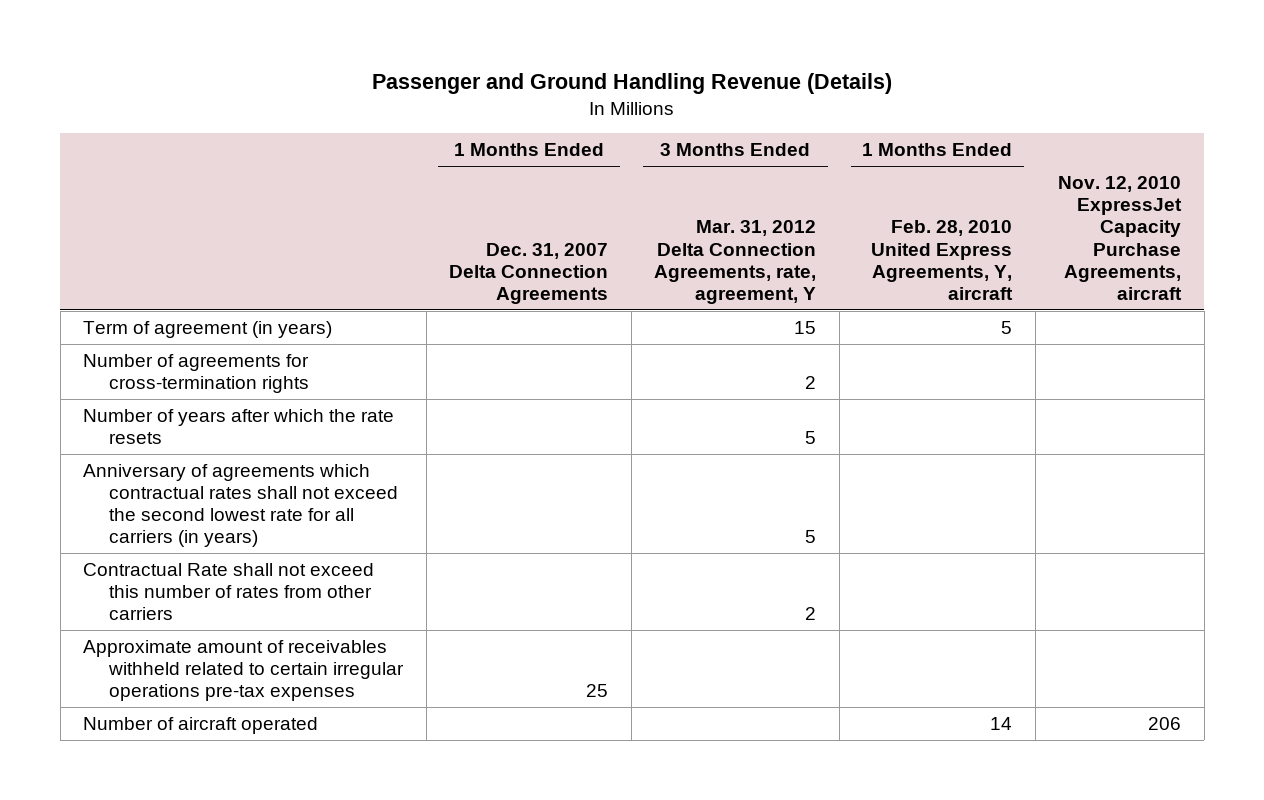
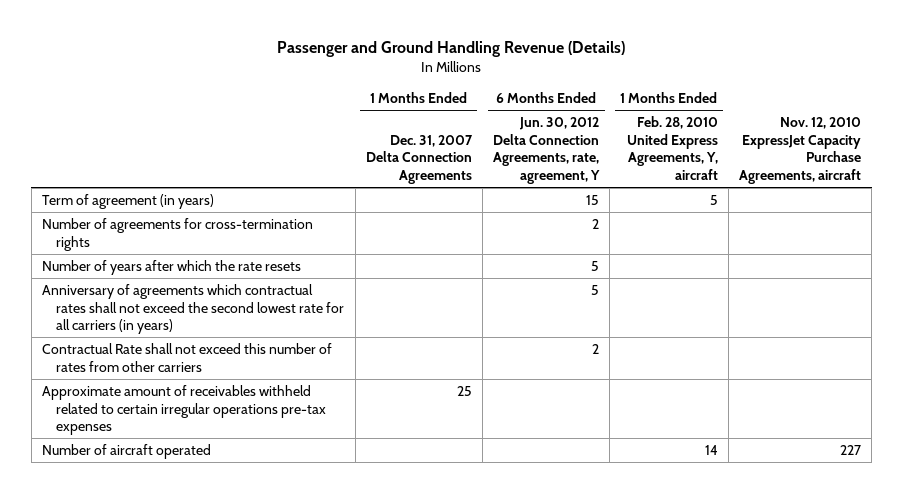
- | 1 Months Ended Dec. 31, 2007 Delta Connection Agreements | 3 Months Ended Mar. 31, 2012 Delta Connection Agreements, rate, agreement, Y | 1 Months Ended Feb. 28, 2010 United Express Agreements, Y, aircraft | Nov. 12, 2010 ExpressJet Capacity Purchase Agreements, aircraft
+ | 1 Months Ended Dec. 31, 2007 Delta Connection Agreements | 6 Months Ended Jun. 30, 2012 Delta Connection Agreements, rate, agreement, Y | 1 Months Ended Feb. 28, 2010 United Express Agreements, Y, aircraft | Nov. 12, 2010 ExpressJet Capacity Purchase Agreements, aircraft
- Number of aircraft operated | | | 14 | 206
+ Number of aircraft operated | | | 14 | 227

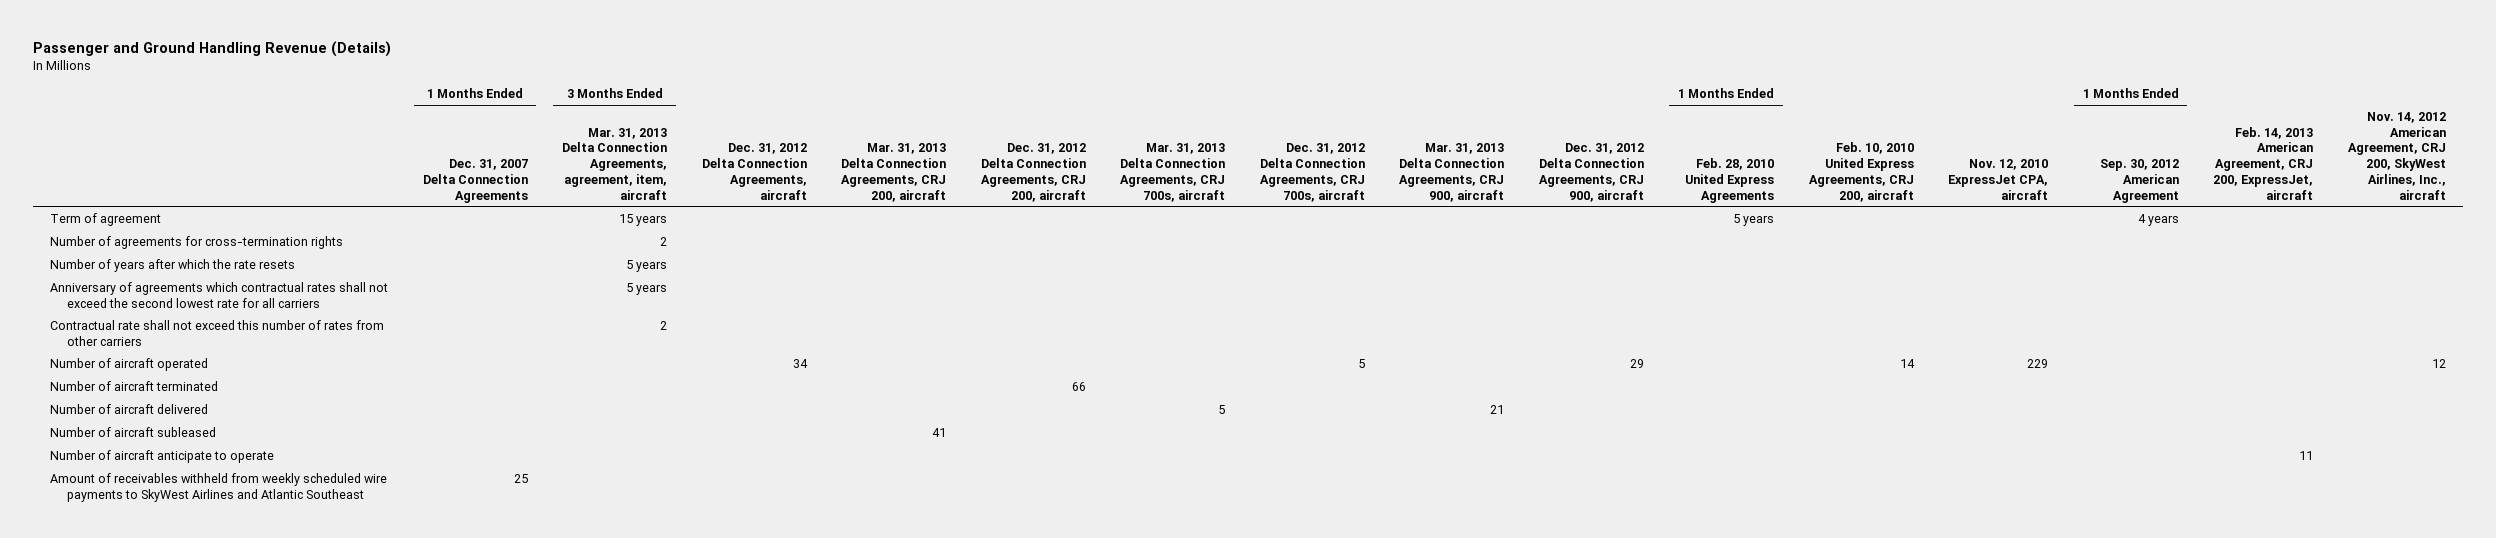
- | 1 Months Ended Dec. 31, 2007 Delta Connection Agreements | 6 Months Ended Jun. 30, 2012 Delta Connection Agreements, rate, agreement, Y | 1 Months Ended Feb. 28, 2010 United Express Agreements, Y, aircraft | Nov. 12, 2010 ExpressJet Capacity Purchase Agreements, aircraft
+ | 1 Months Ended Dec. 31, 2007 Delta Connection Agreements | 3 Months Ended Mar. 31, 2013 Delta Connection Agreements, agreement, item, aircraft | Dec. 31, 2012 Delta Connection Agreements, aircraft | Mar. 31, 2013 Delta Connection Agreements, CRJ 200, aircraft | Dec. 31, 2012 Delta Connection Agreements, CRJ 200, aircraft | Mar. 31, 2013 Delta Connection Agreements, CRJ 700s, aircraft | Dec. 31, 2012 Delta Connection Agreements, CRJ 700s, aircraft | Mar. 31, 2013 Delta Connection Agreements, CRJ 900, aircraft | Dec. 31, 2012 Delta Connection Agreements, CRJ 900, aircraft | 1 Months Ended Feb. 28, 2010 United Express Agreements | Feb. 10, 2010 United Express Agreements, CRJ 200, aircraft | Nov. 12, 2010 ExpressJet CPA, aircraft | 1 Months Ended Sep. 30, 2012 American Agreement | Feb. 14, 2013 American Agreement, CRJ 200, ExpressJet, aircraft | Nov. 14, 2012 American Agreement, CRJ 200, SkyWest Airlines, Inc., aircraft
- Term of agreement (in years) | | 15 | 5 |
+ Term of agreement | | 15 years | | | | | | | | 5 years | | | 4 years | |
- Anniversary of agreements which contractual rates shall not exceed the second lowest rate for all carriers (in years) | | 5 | |
- Contractual Rate shall not exceed this number of rates from other carriers | | 2 | |
- Approximate amount of receivables withheld related to certain irregular operations pre-tax expenses | 25 | | |
+ Anniversary of agreements which contractual rates shall not exceed the second lowest rate for all carriers | | 5 years | | | | | | | | | | | | |
+ Contractual rate shall not exceed this number of rates from other carriers | | 2 | | | | | | | | | | | | |
+ Number of aircraft terminated | | | | | 66 | | | | | | | | | |
+ Number of aircraft delivered | | | | | | 5 | | 21 | | | | | | |
+ Number of aircraft subleased | | | | 41 | | | | | | | | | | |
+ Number of aircraft anticipate to operate | | | | | | | | | | | | | | 11 |
+ Amount of receivables withheld from weekly scheduled wire payments to SkyWest Airlines and Atlantic Southeast | 25 | | | | | | | | | | | | | |

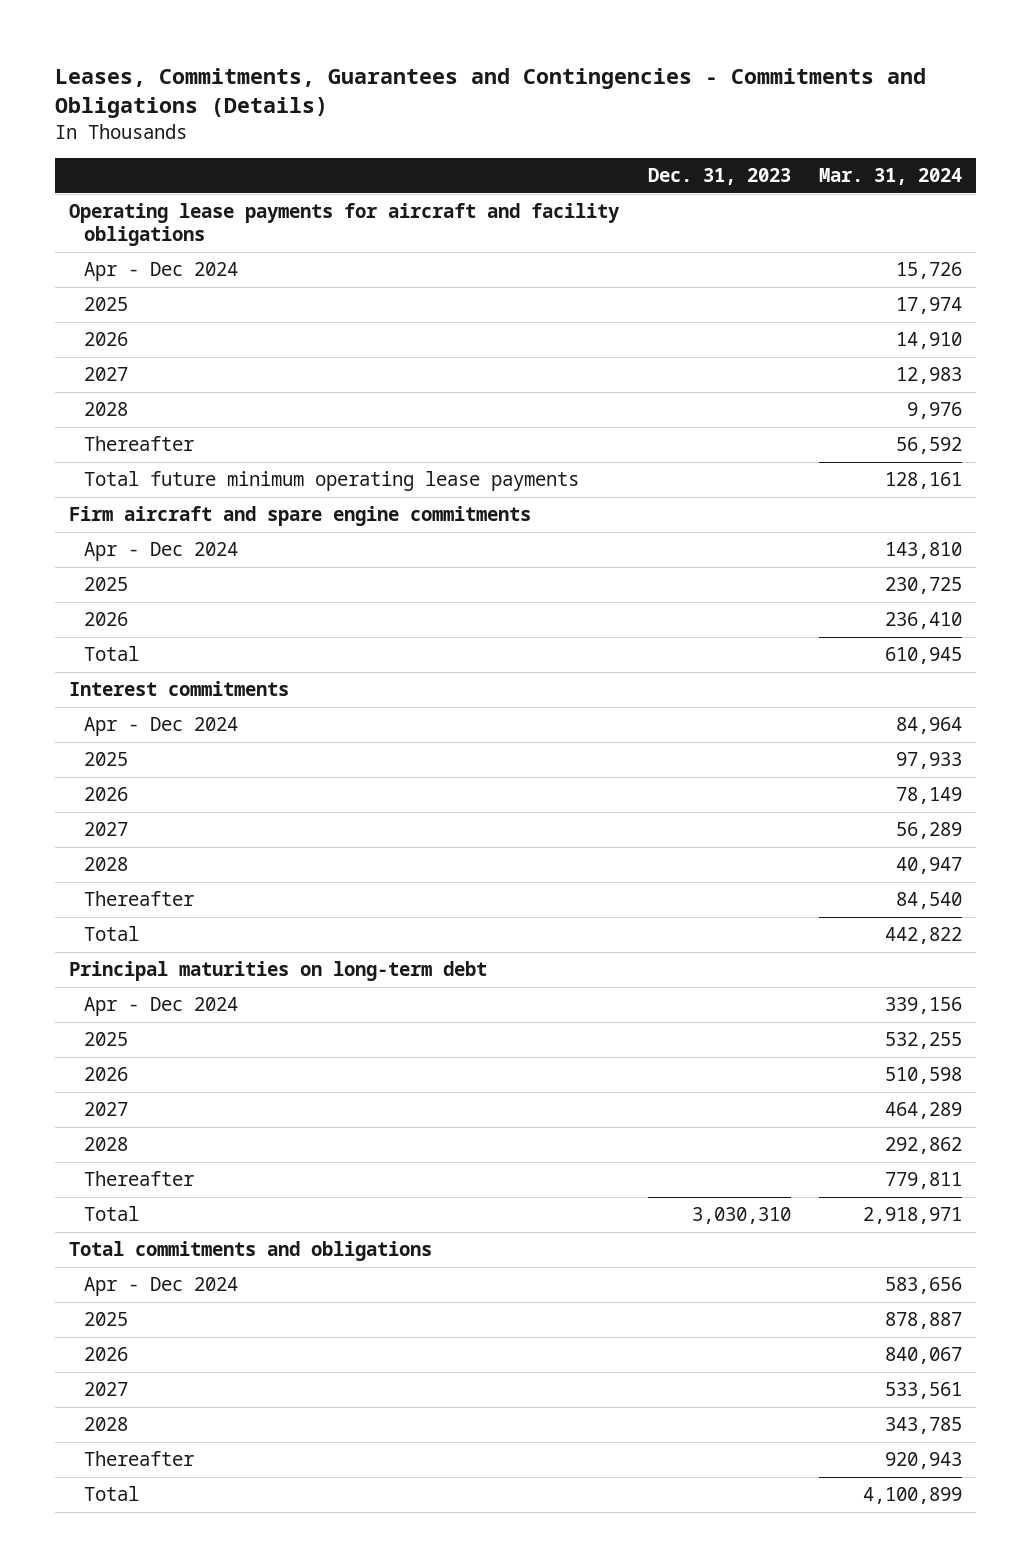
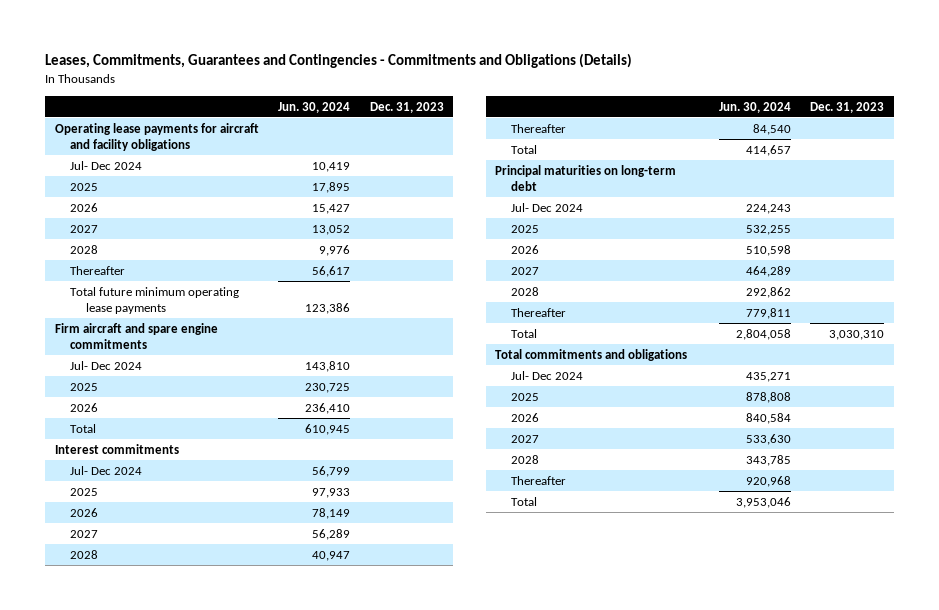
- | Dec. 31, 2023 | Mar. 31, 2024
+ | Jun. 30, 2024 | Dec. 31, 2023
- Apr - Dec 2024 | | 15,726
+ Jul- Dec 2024 | 10,419 |
- Apr - Dec 2024 | | 143,810
+ Jul- Dec 2024 | 143,810 |
- Apr - Dec 2024 | | 84,964
+ Jul- Dec 2024 | 56,799 |
- Apr - Dec 2024 | | 339,156
+ Jul- Dec 2024 | 224,243 |
- Apr - Dec 2024 | | 583,656
+ Jul- Dec 2024 | 435,271 |

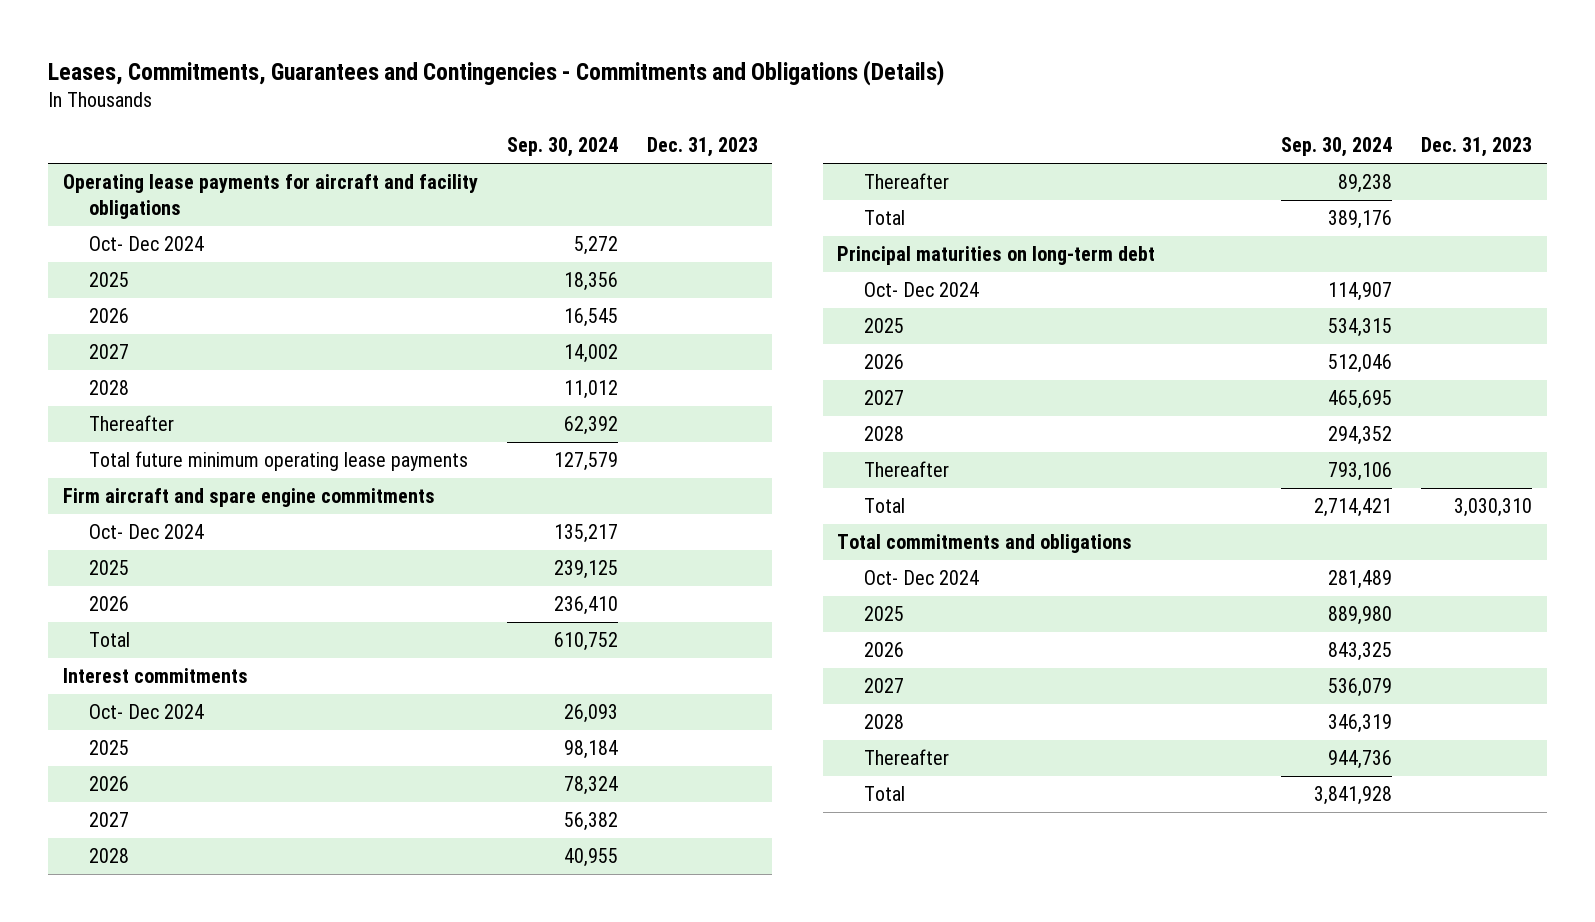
- | Jun. 30, 2024 | Dec. 31, 2023
+ | Sep. 30, 2024 | Dec. 31, 2023
- Jul- Dec 2024 | 10,419 |
+ Oct- Dec 2024 | 5,272 |
- Jul- Dec 2024 | 143,810 |
+ Oct- Dec 2024 | 135,217 |
- Jul- Dec 2024 | 56,799 |
+ Oct- Dec 2024 | 26,093 |
- Jul- Dec 2024 | 224,243 |
+ Oct- Dec 2024 | 114,907 |
- Jul- Dec 2024 | 435,271 |
+ Oct- Dec 2024 | 281,489 |

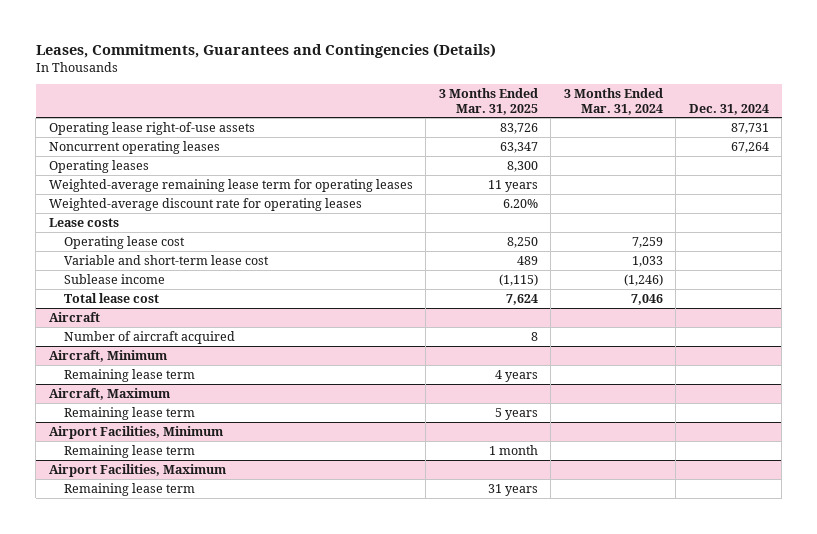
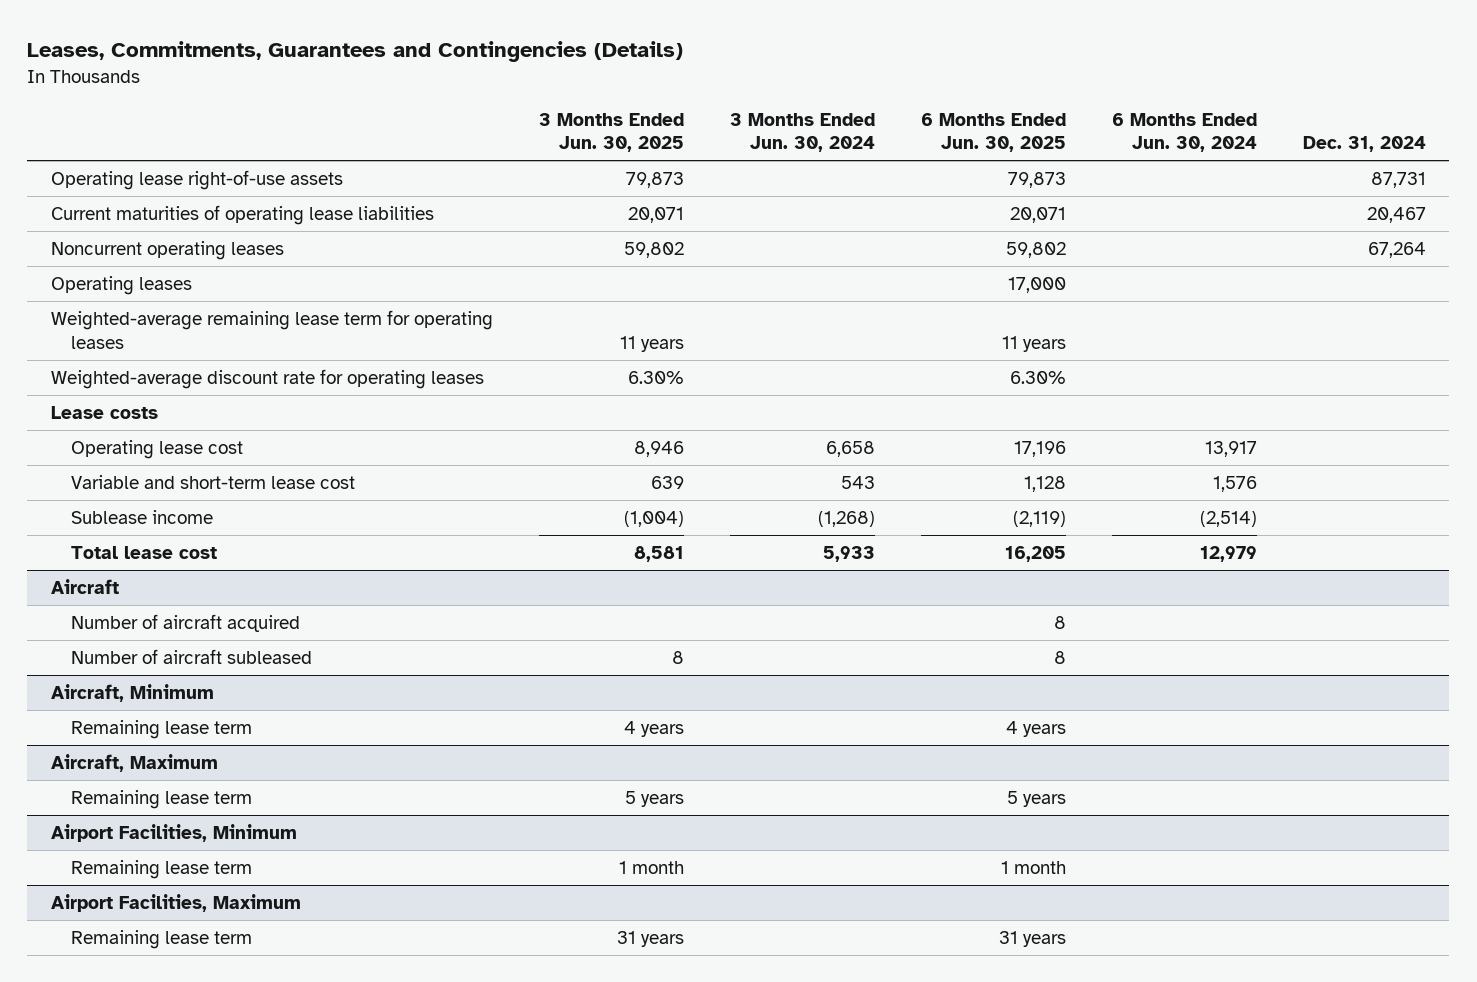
- | 3 Months Ended Mar. 31, 2025 | 3 Months Ended Mar. 31, 2024 | Dec. 31, 2024
+ | 3 Months Ended Jun. 30, 2025 | 3 Months Ended Jun. 30, 2024 | 6 Months Ended Jun. 30, 2025 | 6 Months Ended Jun. 30, 2024 | Dec. 31, 2024
+ Current maturities of operating lease liabilities | 20,071 | | 20,071 | | 20,467
@ Aircraft
+ Number of aircraft subleased | 8 | | 8 | |

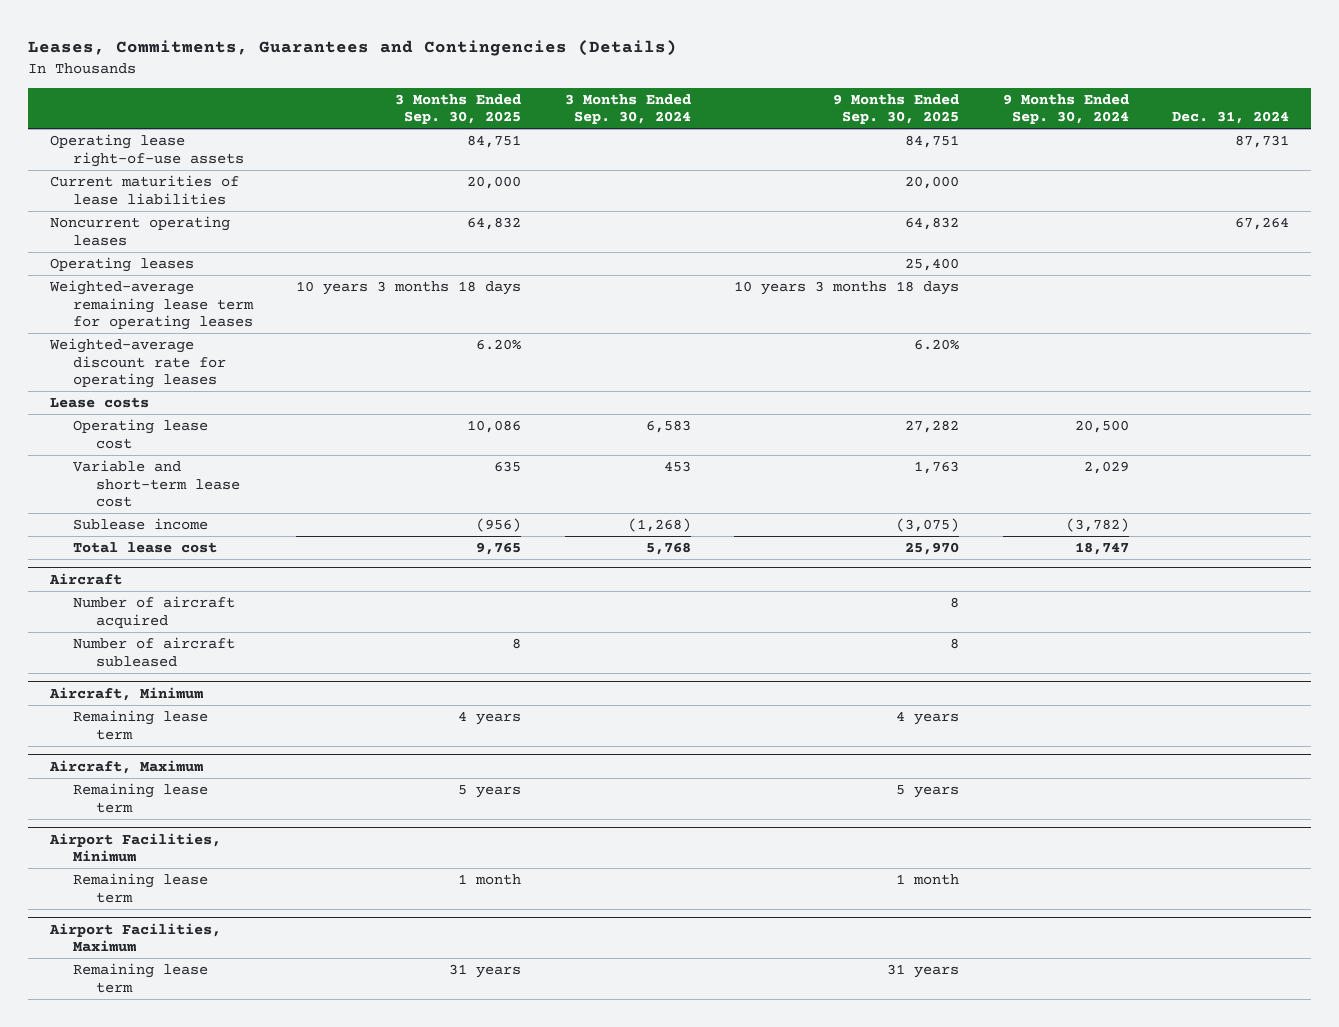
- | 3 Months Ended Jun. 30, 2025 | 3 Months Ended Jun. 30, 2024 | 6 Months Ended Jun. 30, 2025 | 6 Months Ended Jun. 30, 2024 | Dec. 31, 2024
+ | 3 Months Ended Sep. 30, 2025 | 3 Months Ended Sep. 30, 2024 | 9 Months Ended Sep. 30, 2025 | 9 Months Ended Sep. 30, 2024 | Dec. 31, 2024
- Current maturities of operating lease liabilities | 20,071 | | 20,071 | | 20,467
+ Current maturities of lease liabilities | 20,000 | | 20,000 | |

